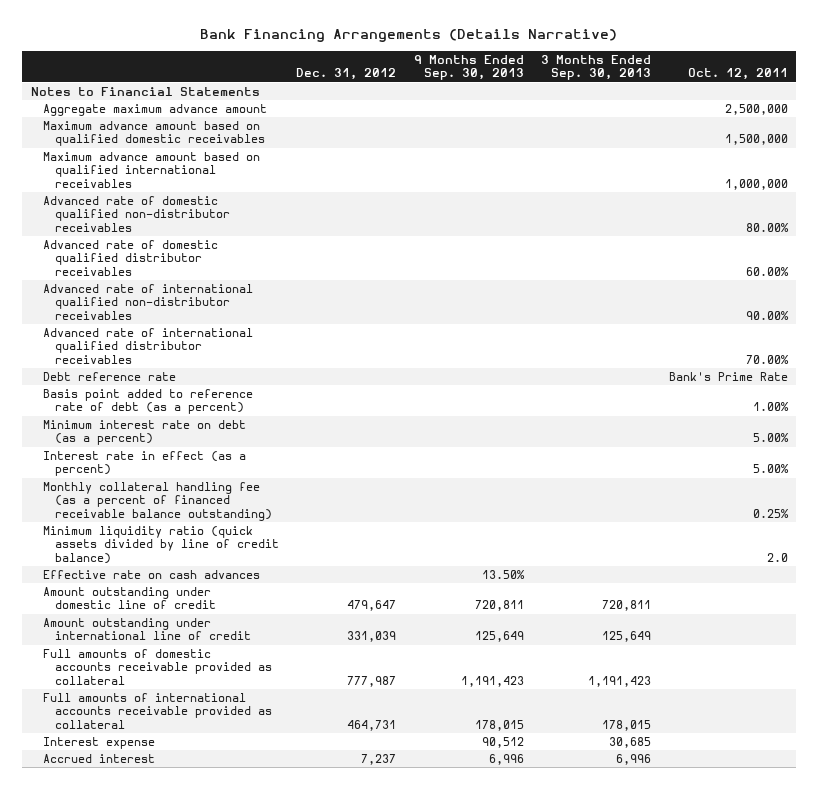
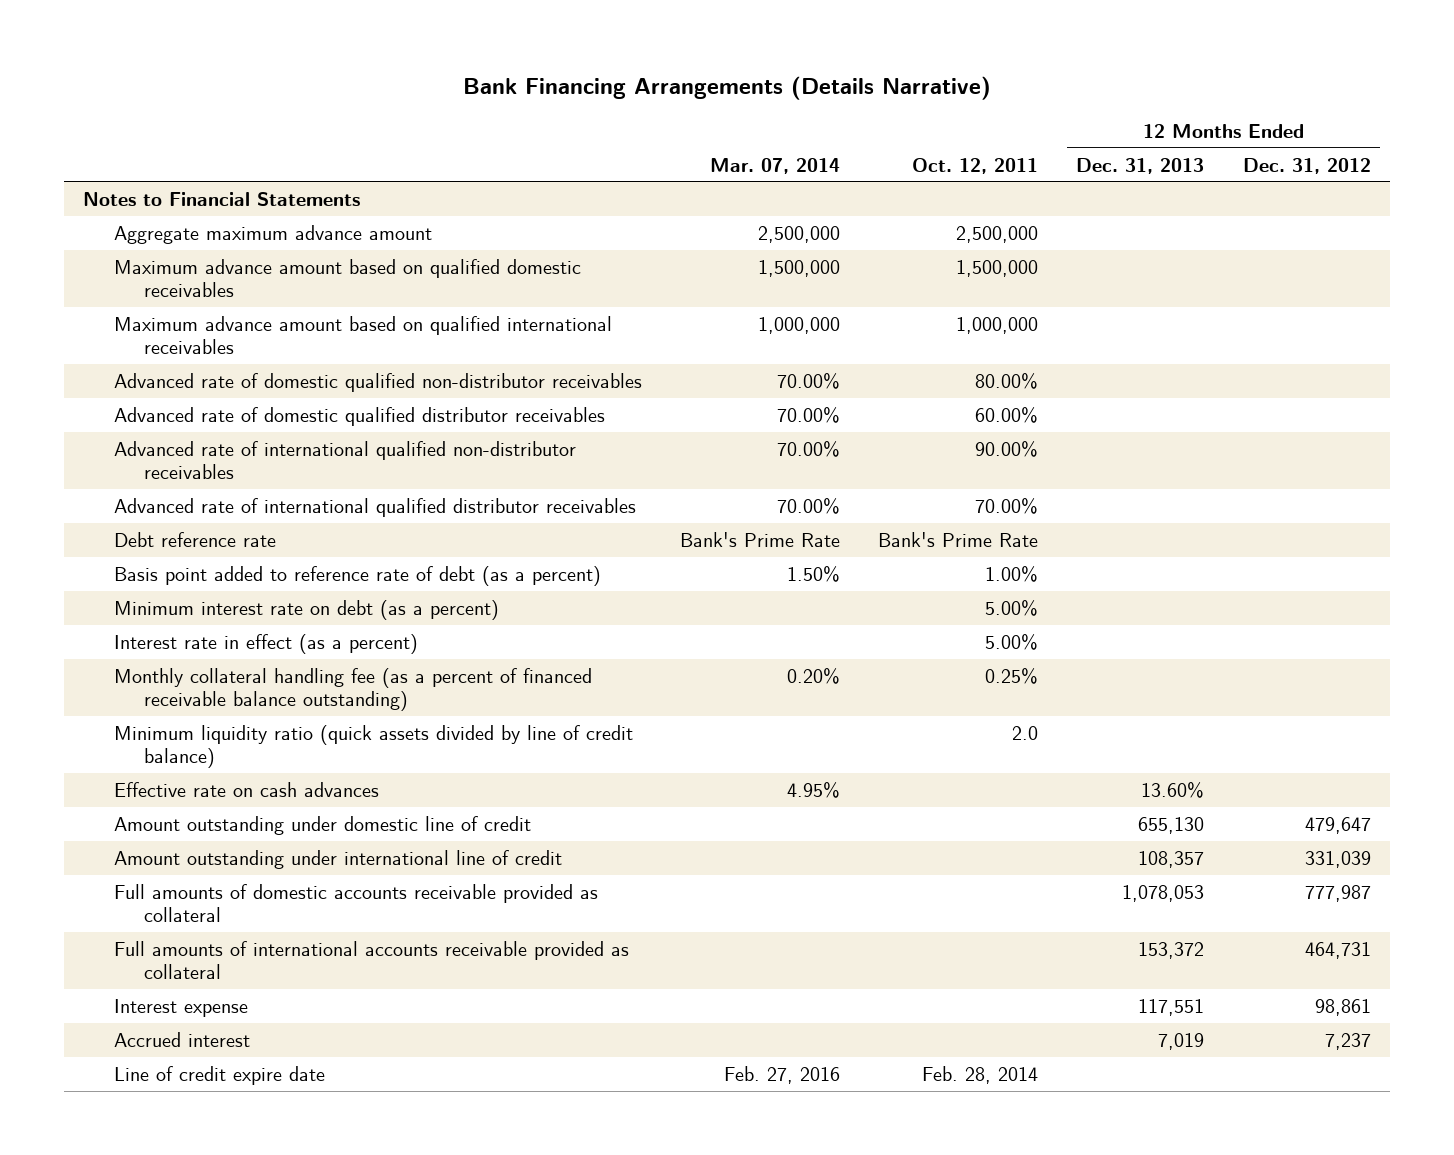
- | Dec. 31, 2012 | 9 Months Ended Sep. 30, 2013 | 3 Months Ended Sep. 30, 2013 | Oct. 12, 2011
+ | Mar. 07, 2014 | Oct. 12, 2011 | 12 Months Ended Dec. 31, 2013 | 12 Months Ended Dec. 31, 2012
+ Line of credit expire date | Feb. 27, 2016 | Feb. 28, 2014 | |

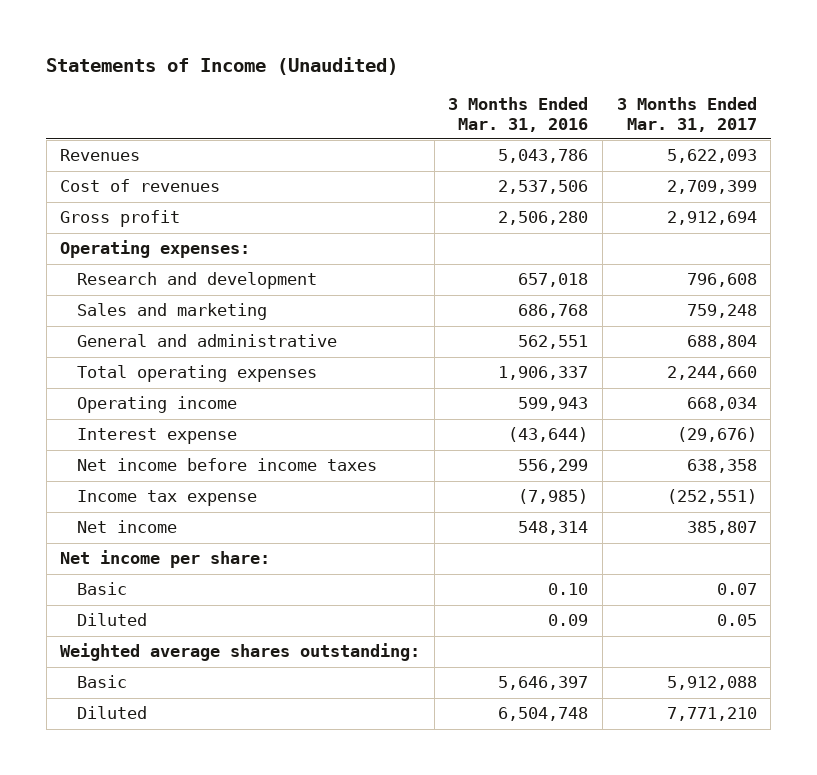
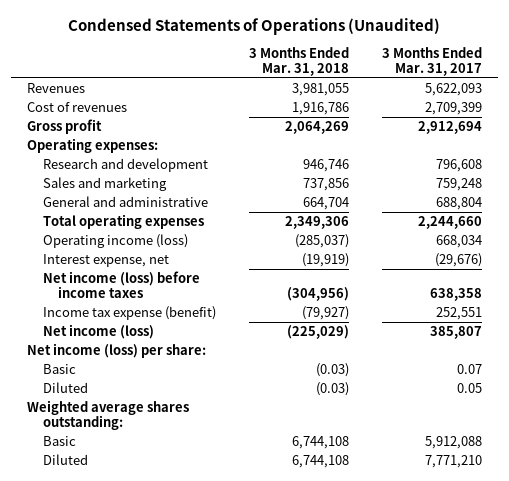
- Statements of Income (Unaudited)
+ Condensed Statements of Operations (Unaudited)
- | 3 Months Ended Mar. 31, 2016 | 3 Months Ended Mar. 31, 2017
+ | 3 Months Ended Mar. 31, 2018 | 3 Months Ended Mar. 31, 2017
- Operating income | 599,943 | 668,034
- Interest expense | (43,644) | (29,676)
- Net income before income taxes | 556,299 | 638,358
- Income tax expense | (7,985) | (252,551)
- Net income | 548,314 | 385,807
- Net income per share:
+ Operating income (loss) | (285,037) | 668,034
+ Interest expense, net | (19,919) | (29,676)
+ Net income (loss) before income taxes | (304,956) | 638,358
+ Income tax expense (benefit) | (79,927) | 252,551
+ Net income (loss) | (225,029) | 385,807
+ Net income (loss) per share:

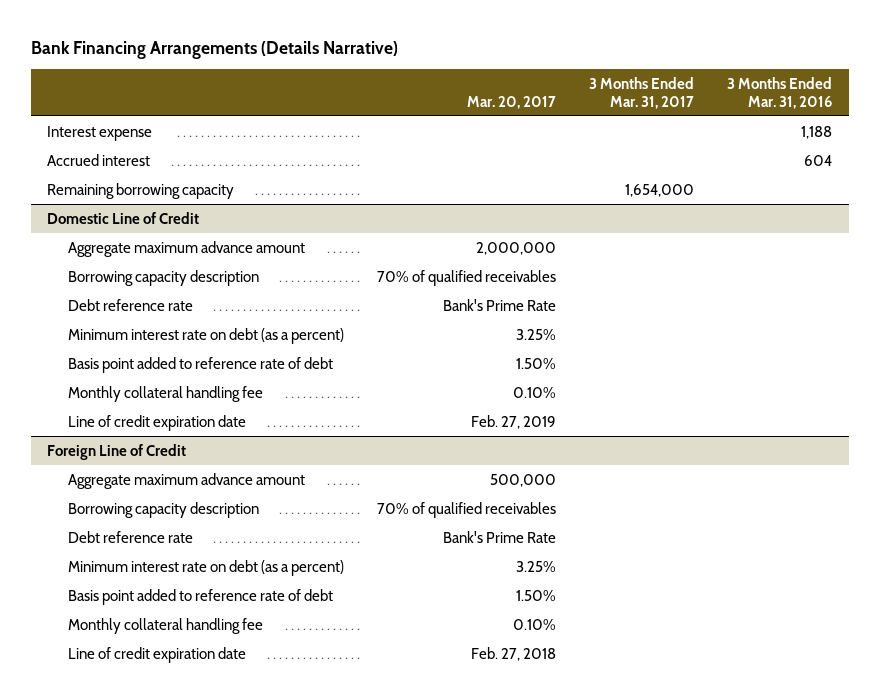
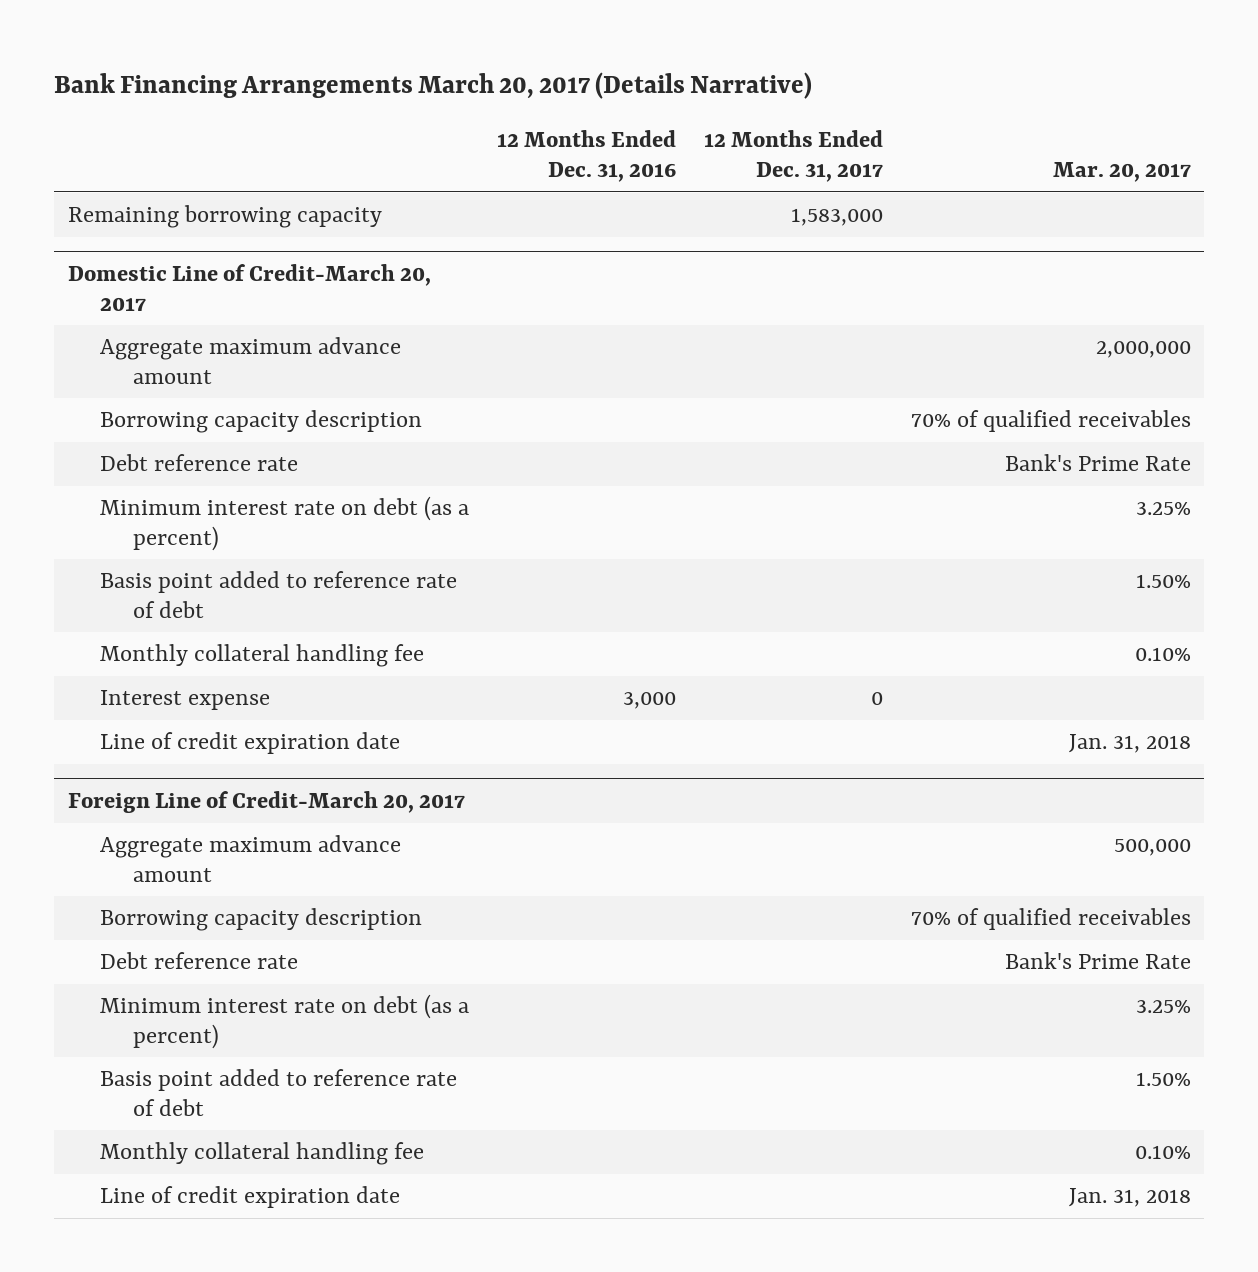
- Bank Financing Arrangements (Details Narrative)
+ Bank Financing Arrangements March 20, 2017 (Details Narrative)
- | Mar. 20, 2017 | 3 Months Ended Mar. 31, 2017 | 3 Months Ended Mar. 31, 2016
+ | 12 Months Ended Dec. 31, 2016 | 12 Months Ended Dec. 31, 2017 | Mar. 20, 2017
- Interest expense | | | 1,188
- Accrued interest | | | 604
- Domestic Line of Credit
+ Domestic Line of Credit-March 20, 2017
- Line of credit expiration date | Feb. 27, 2019 | |
- Foreign Line of Credit
+ Interest expense | 3,000 | 0 |
+ Line of credit expiration date | | | Jan. 31, 2018
+ Foreign Line of Credit-March 20, 2017
- Line of credit expiration date | Feb. 27, 2018 | |
+ Line of credit expiration date | | | Jan. 31, 2018

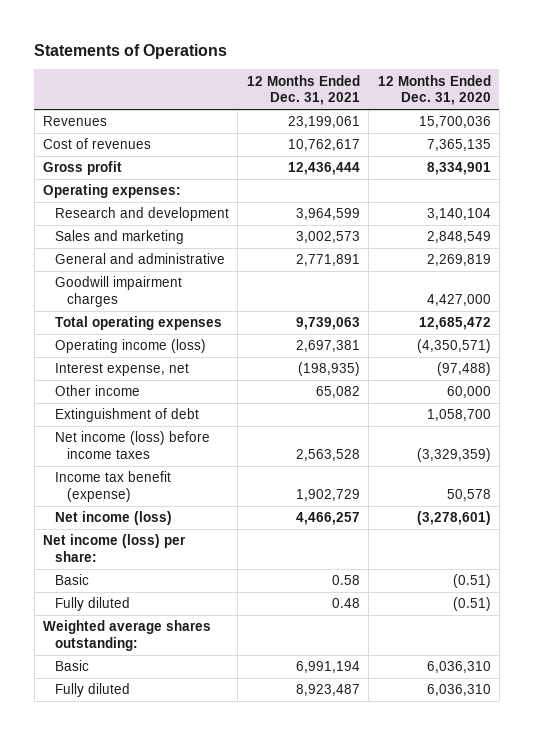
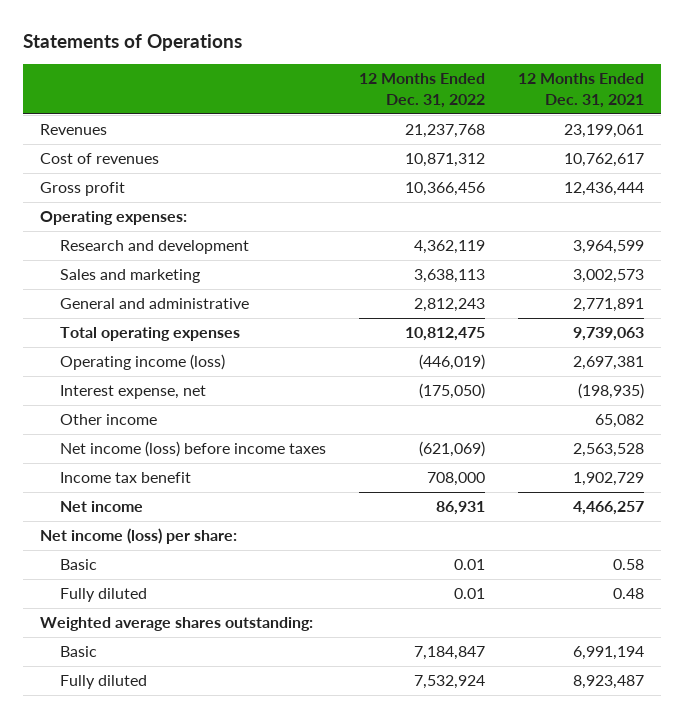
- | 12 Months Ended Dec. 31, 2021 | 12 Months Ended Dec. 31, 2020
+ | 12 Months Ended Dec. 31, 2022 | 12 Months Ended Dec. 31, 2021
- Goodwill impairment charges | | 4,427,000
- Extinguishment of debt | | 1,058,700
- Income tax benefit (expense) | 1,902,729 | 50,578
- Net income (loss) | 4,466,257 | (3,278,601)
+ Income tax benefit | 708,000 | 1,902,729
+ Net income | 86,931 | 4,466,257

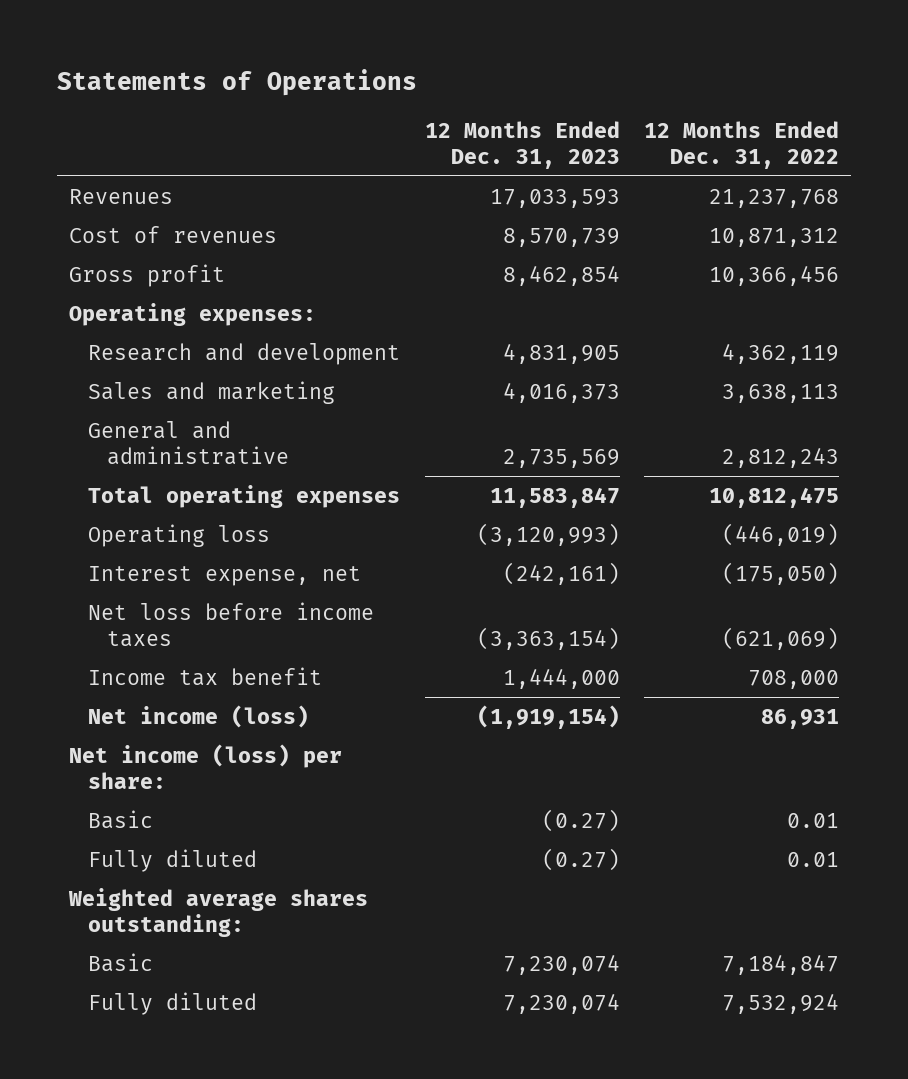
- | 12 Months Ended Dec. 31, 2022 | 12 Months Ended Dec. 31, 2021
+ | 12 Months Ended Dec. 31, 2023 | 12 Months Ended Dec. 31, 2022
- Operating income (loss) | (446,019) | 2,697,381
+ Operating loss | (3,120,993) | (446,019)
- Other income | | 65,082
- Net income (loss) before income taxes | (621,069) | 2,563,528
+ Net loss before income taxes | (3,363,154) | (621,069)
- Net income | 86,931 | 4,466,257
+ Net income (loss) | (1,919,154) | 86,931

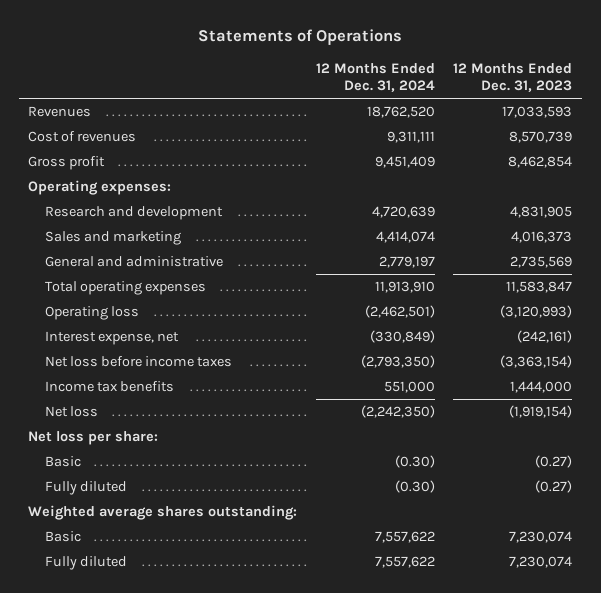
- | 12 Months Ended Dec. 31, 2023 | 12 Months Ended Dec. 31, 2022
+ | 12 Months Ended Dec. 31, 2024 | 12 Months Ended Dec. 31, 2023
- Income tax benefit | 1,444,000 | 708,000
- Net income (loss) | (1,919,154) | 86,931
- Net income (loss) per share:
+ Income tax benefits | 551,000 | 1,444,000
+ Net loss | (2,242,350) | (1,919,154)
+ Net loss per share:

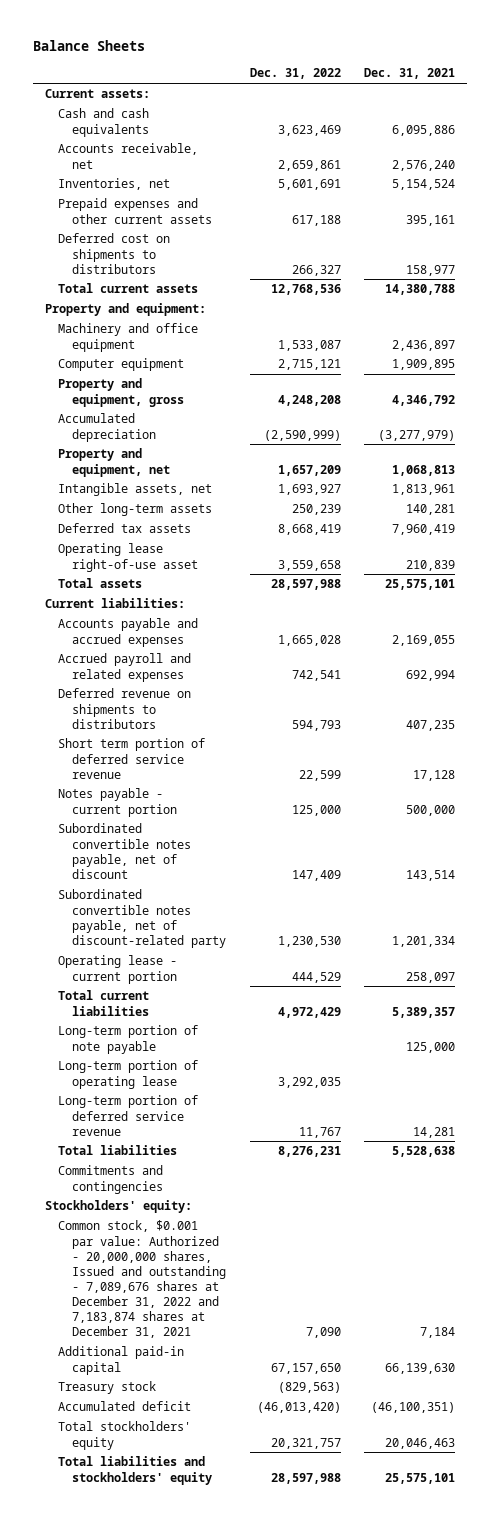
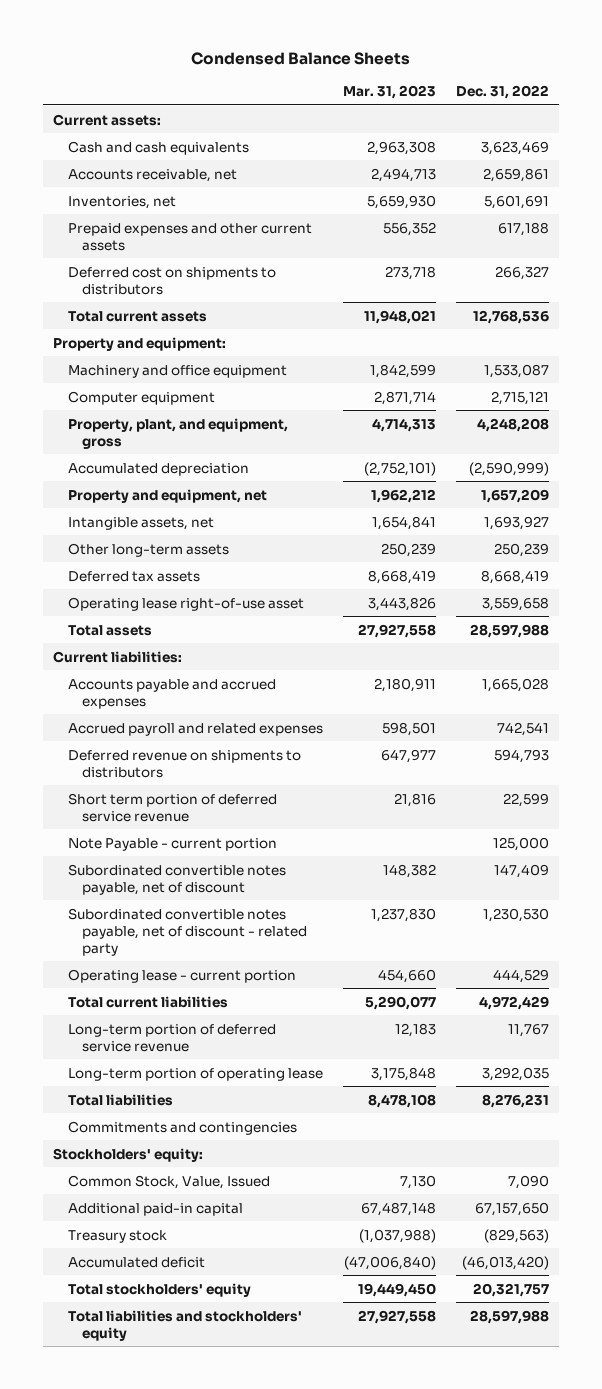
- Balance Sheets
+ Condensed Balance Sheets
- | Dec. 31, 2022 | Dec. 31, 2021
+ | Mar. 31, 2023 | Dec. 31, 2022
- Property and equipment, gross | 4,248,208 | 4,346,792
+ Property, plant, and equipment, gross | 4,714,313 | 4,248,208
- Notes payable - current portion | 125,000 | 500,000
+ Note Payable - current portion | | 125,000
- Subordinated convertible notes payable, net of discount-related party | 1,230,530 | 1,201,334
+ Subordinated convertible notes payable, net of discount - related party | 1,237,830 | 1,230,530
- Long-term portion of note payable | | 125,000
moved down: Long-term portion of operating lease | 3,175,848 | 3,292,035
- Common stock, $0.001 par value: Authorized - 20,000,000 shares, Issued and outstanding - 7,089,676 shares at December 31, 2022 and 7,183,874 shares at December 31, 2021 | 7,090 | 7,184
+ Common Stock, Value, Issued | 7,130 | 7,090

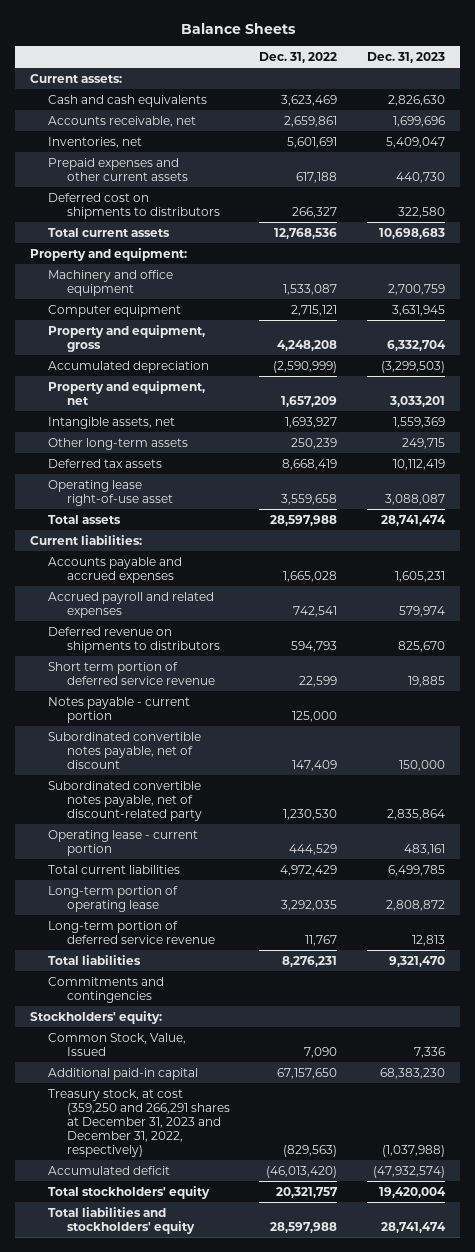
- Condensed Balance Sheets
+ Balance Sheets
- | Mar. 31, 2023 | Dec. 31, 2022
+ | Dec. 31, 2022 | Dec. 31, 2023
- Property, plant, and equipment, gross | 4,714,313 | 4,248,208
+ Property and equipment, gross | 4,248,208 | 6,332,704
- Note Payable - current portion | | 125,000
+ Notes payable - current portion | 125,000 |
- Subordinated convertible notes payable, net of discount - related party | 1,237,830 | 1,230,530
+ Subordinated convertible notes payable, net of discount-related party | 1,230,530 | 2,835,864
moved down: Long-term portion of deferred service revenue | 11,767 | 12,813
- Treasury stock | (1,037,988) | (829,563)
+ Treasury stock, at cost (359,250 and 266,291 shares at December 31, 2023 and December 31, 2022, respectively) | (829,563) | (1,037,988)

